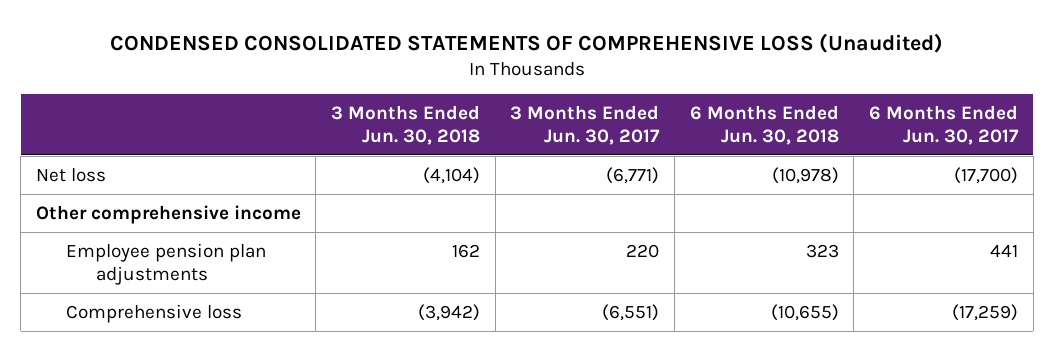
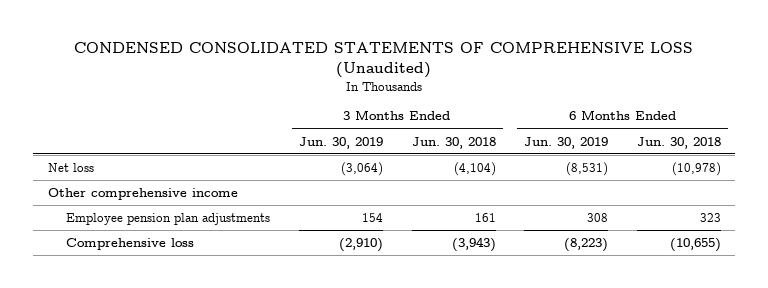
- | 3 Months Ended Jun. 30, 2018 | 3 Months Ended Jun. 30, 2017 | 6 Months Ended Jun. 30, 2018 | 6 Months Ended Jun. 30, 2017
+ | 3 Months Ended Jun. 30, 2019 | 3 Months Ended Jun. 30, 2018 | 6 Months Ended Jun. 30, 2019 | 6 Months Ended Jun. 30, 2018
- Employee pension plan adjustments | 162 | 220 | 323 | 441
- Comprehensive loss | (3,942) | (6,551) | (10,655) | (17,259)
+ Employee pension plan adjustments | 154 | 161 | 308 | 323
+ Comprehensive loss | (2,910) | (3,943) | (8,223) | (10,655)

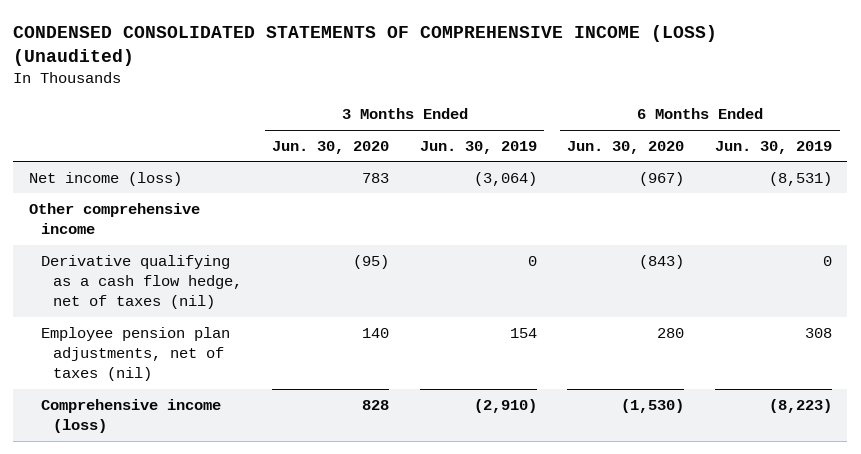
- CONDENSED CONSOLIDATED STATEMENTS OF COMPREHENSIVE LOSS (Unaudited)
+ CONDENSED CONSOLIDATED STATEMENTS OF COMPREHENSIVE INCOME (LOSS) (Unaudited)
- | 3 Months Ended Jun. 30, 2019 | 3 Months Ended Jun. 30, 2018 | 6 Months Ended Jun. 30, 2019 | 6 Months Ended Jun. 30, 2018
+ | 3 Months Ended Jun. 30, 2020 | 3 Months Ended Jun. 30, 2019 | 6 Months Ended Jun. 30, 2020 | 6 Months Ended Jun. 30, 2019
- Net loss | (3,064) | (4,104) | (8,531) | (10,978)
+ Net income (loss) | 783 | (3,064) | (967) | (8,531)
- Employee pension plan adjustments | 154 | 161 | 308 | 323
- Comprehensive loss | (2,910) | (3,943) | (8,223) | (10,655)
+ Derivative qualifying as a cash flow hedge, net of taxes (nil) | (95) | 0 | (843) | 0
+ Employee pension plan adjustments, net of taxes (nil) | 140 | 154 | 280 | 308
+ Comprehensive income (loss) | 828 | (2,910) | (1,530) | (8,223)

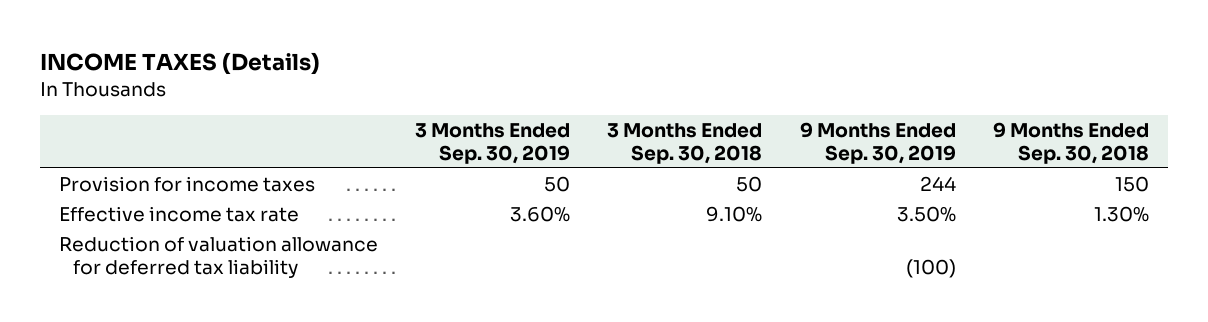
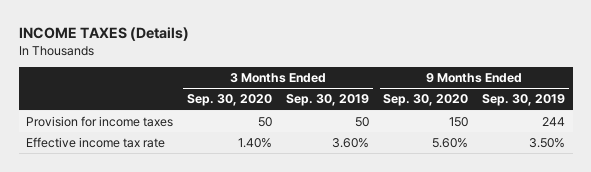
- | 3 Months Ended Sep. 30, 2019 | 3 Months Ended Sep. 30, 2018 | 9 Months Ended Sep. 30, 2019 | 9 Months Ended Sep. 30, 2018
+ | 3 Months Ended Sep. 30, 2020 | 3 Months Ended Sep. 30, 2019 | 9 Months Ended Sep. 30, 2020 | 9 Months Ended Sep. 30, 2019
- Reduction of valuation allowance for deferred tax liability | | | (100) |

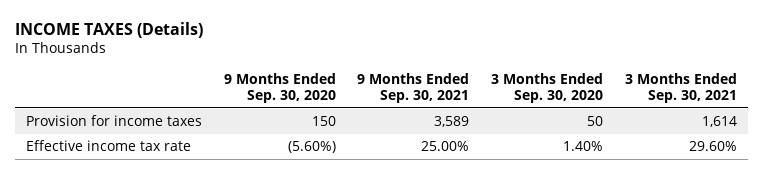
- | 3 Months Ended Sep. 30, 2020 | 3 Months Ended Sep. 30, 2019 | 9 Months Ended Sep. 30, 2020 | 9 Months Ended Sep. 30, 2019
+ | 9 Months Ended Sep. 30, 2020 | 9 Months Ended Sep. 30, 2021 | 3 Months Ended Sep. 30, 2020 | 3 Months Ended Sep. 30, 2021
- Effective income tax rate | 1.40% | 3.60% | 5.60% | 3.50%
+ Effective income tax rate | (5.60%) | 25.00% | 1.40% | 29.60%

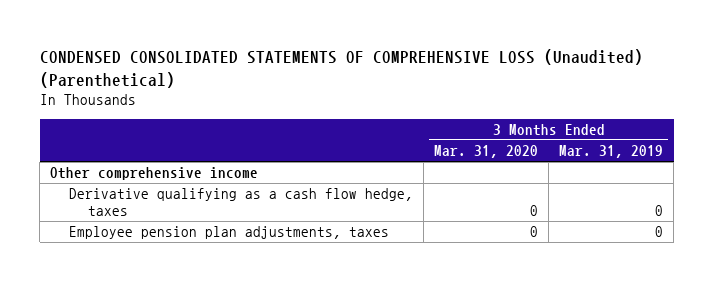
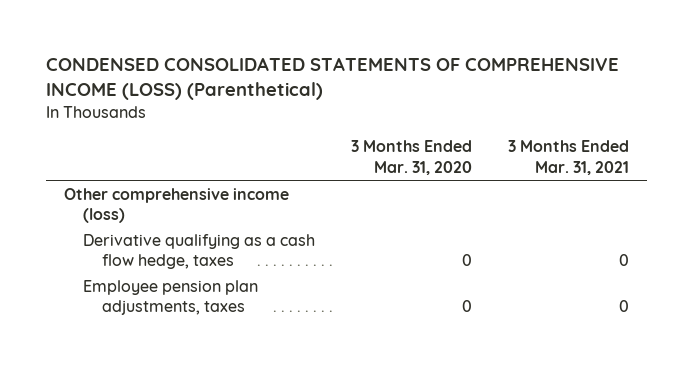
- CONDENSED CONSOLIDATED STATEMENTS OF COMPREHENSIVE LOSS (Unaudited) (Parenthetical)
+ CONDENSED CONSOLIDATED STATEMENTS OF COMPREHENSIVE INCOME (LOSS) (Parenthetical)
- | 3 Months Ended Mar. 31, 2020 | 3 Months Ended Mar. 31, 2019
+ | 3 Months Ended Mar. 31, 2020 | 3 Months Ended Mar. 31, 2021
- Other comprehensive income
+ Other comprehensive income (loss)

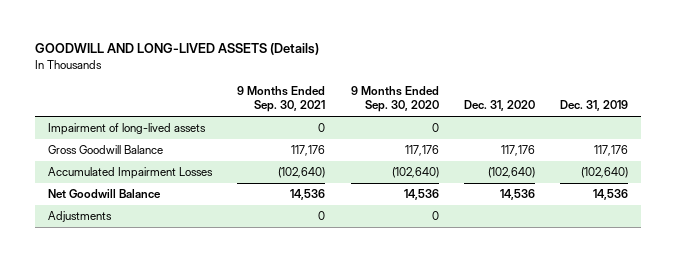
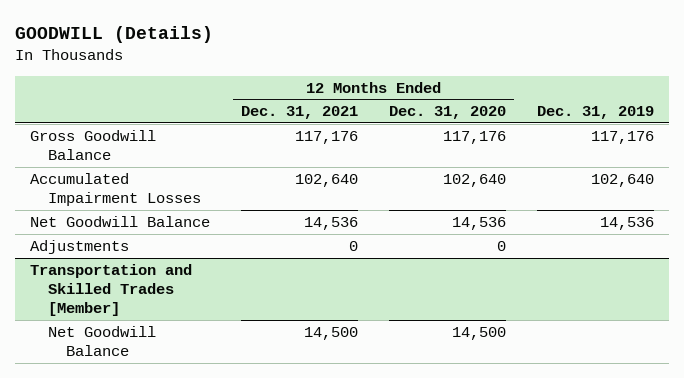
- GOODWILL AND LONG-LIVED ASSETS (Details)
+ GOODWILL (Details)
- | 9 Months Ended Sep. 30, 2021 | 9 Months Ended Sep. 30, 2020 | Dec. 31, 2020 | Dec. 31, 2019
+ | 12 Months Ended Dec. 31, 2021 | 12 Months Ended Dec. 31, 2020 | Dec. 31, 2019
- Impairment of long-lived assets | 0 | 0 | |
- Accumulated Impairment Losses | (102,640) | (102,640) | (102,640) | (102,640)
+ Accumulated Impairment Losses | 102,640 | 102,640 | 102,640
+ Transportation and Skilled Trades [Member]
+ Net Goodwill Balance | 14,500 | 14,500 |

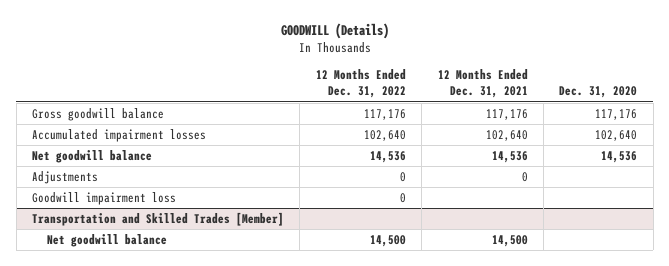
- | 12 Months Ended Dec. 31, 2021 | 12 Months Ended Dec. 31, 2020 | Dec. 31, 2019
+ | 12 Months Ended Dec. 31, 2022 | 12 Months Ended Dec. 31, 2021 | Dec. 31, 2020
- Gross Goodwill Balance | 117,176 | 117,176 | 117,176
- Accumulated Impairment Losses | 102,640 | 102,640 | 102,640
- Net Goodwill Balance | 14,536 | 14,536 | 14,536
+ Gross goodwill balance | 117,176 | 117,176 | 117,176
+ Accumulated impairment losses | 102,640 | 102,640 | 102,640
+ Net goodwill balance | 14,536 | 14,536 | 14,536
+ Goodwill impairment loss | 0 | |
@ Transportation and Skilled Trades [Member]
- Net Goodwill Balance | 14,500 | 14,500 |
+ Net goodwill balance | 14,500 | 14,500 |

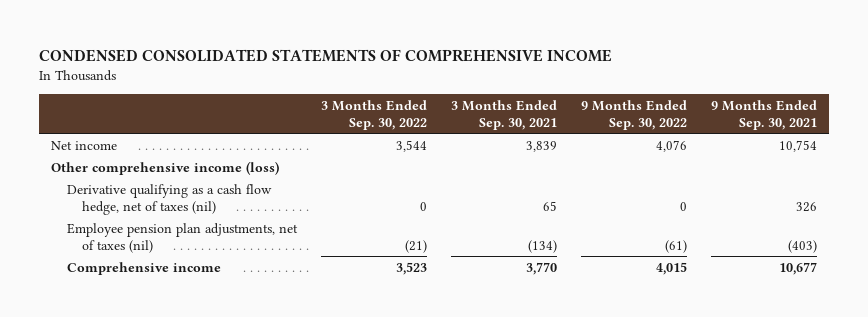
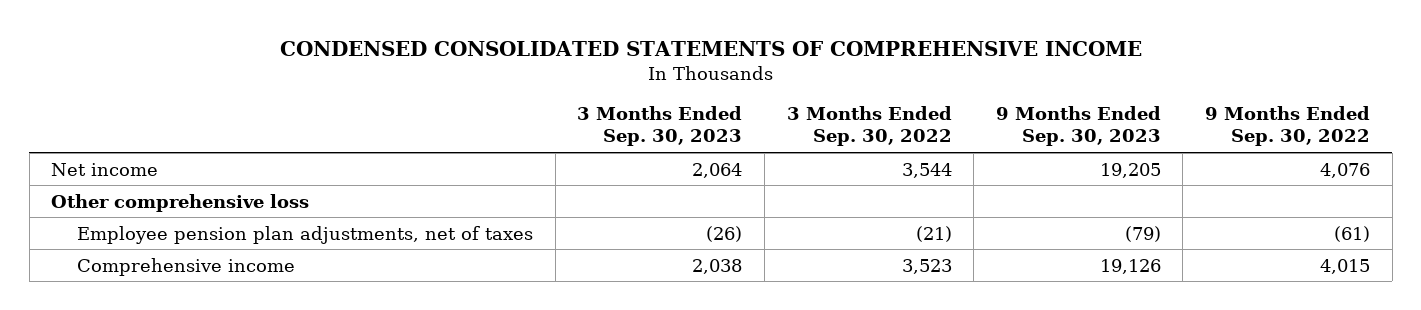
- | 3 Months Ended Sep. 30, 2022 | 3 Months Ended Sep. 30, 2021 | 9 Months Ended Sep. 30, 2022 | 9 Months Ended Sep. 30, 2021
+ | 3 Months Ended Sep. 30, 2023 | 3 Months Ended Sep. 30, 2022 | 9 Months Ended Sep. 30, 2023 | 9 Months Ended Sep. 30, 2022
- Other comprehensive income (loss)
- Derivative qualifying as a cash flow hedge, net of taxes (nil) | 0 | 65 | 0 | 326
- Employee pension plan adjustments, net of taxes (nil) | (21) | (134) | (61) | (403)
+ Other comprehensive loss
+ Employee pension plan adjustments, net of taxes | (26) | (21) | (79) | (61)

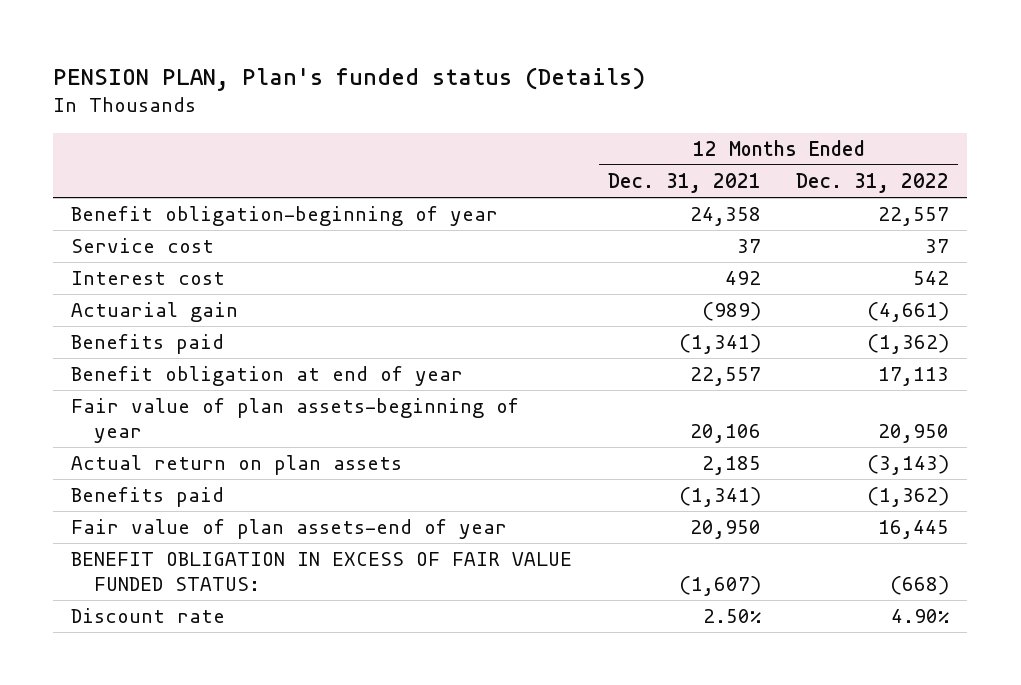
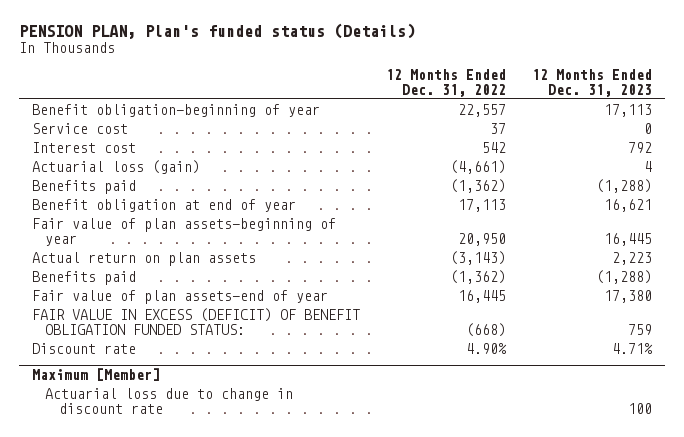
- | 12 Months Ended Dec. 31, 2021 | 12 Months Ended Dec. 31, 2022
+ | 12 Months Ended Dec. 31, 2022 | 12 Months Ended Dec. 31, 2023
- Actuarial gain | (989) | (4,661)
+ Actuarial loss (gain) | (4,661) | 4
- BENEFIT OBLIGATION IN EXCESS OF FAIR VALUE FUNDED STATUS: | (1,607) | (668)
+ FAIR VALUE IN EXCESS (DEFICIT) OF BENEFIT OBLIGATION FUNDED STATUS: | (668) | 759
+ Maximum [Member]
+ Actuarial loss due to change in discount rate | | 100

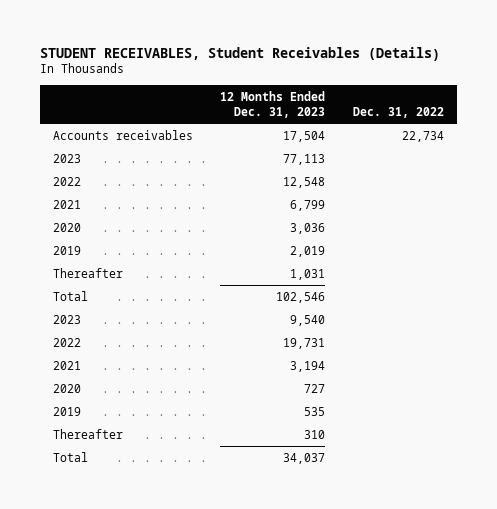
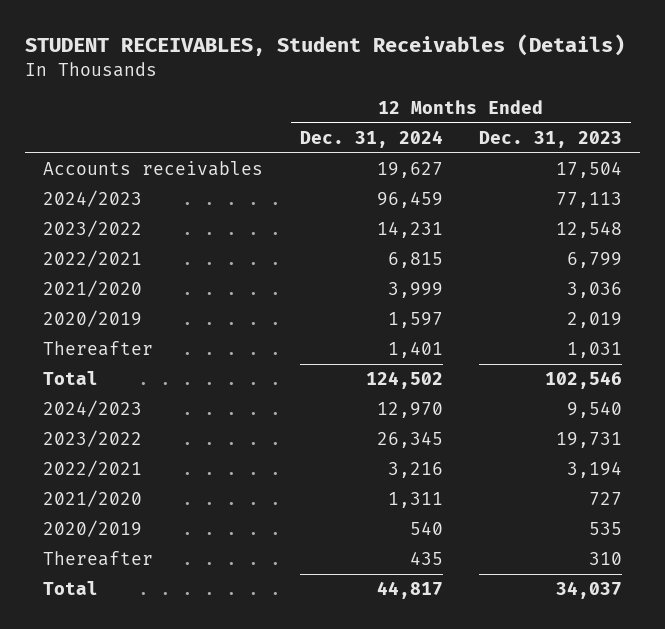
- | 12 Months Ended Dec. 31, 2023 | Dec. 31, 2022
+ | 12 Months Ended Dec. 31, 2024 | 12 Months Ended Dec. 31, 2023
- 2023 | 77,113 |
- 2022 | 12,548 |
- 2021 | 6,799 |
- 2020 | 3,036 |
- 2019 | 2,019 |
+ 2024/2023 | 96,459 | 77,113
+ 2023/2022 | 14,231 | 12,548
+ 2022/2021 | 6,815 | 6,799
+ 2021/2020 | 3,999 | 3,036
+ 2020/2019 | 1,597 | 2,019
- 2023 | 9,540 |
- 2022 | 19,731 |
- 2021 | 3,194 |
- 2020 | 727 |
- 2019 | 535 |
+ 2024/2023 | 12,970 | 9,540
+ 2023/2022 | 26,345 | 19,731
+ 2022/2021 | 3,216 | 3,194
+ 2021/2020 | 1,311 | 727
+ 2020/2019 | 540 | 535

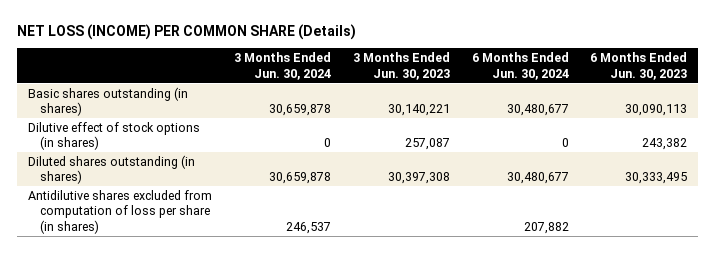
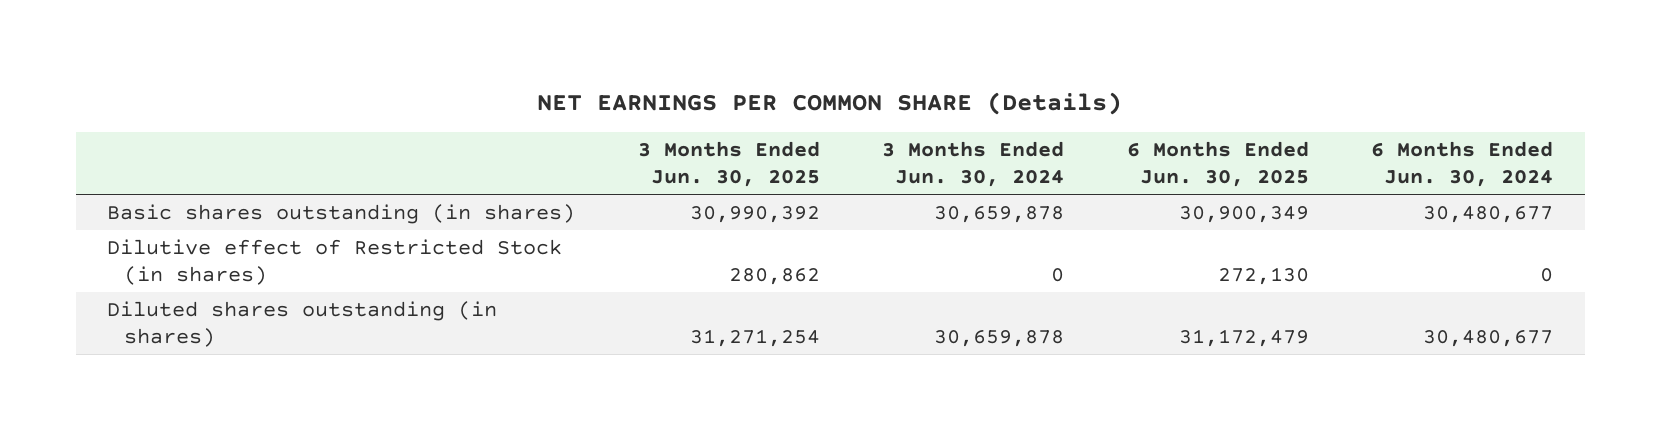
- NET LOSS (INCOME) PER COMMON SHARE (Details)
+ NET EARNINGS PER COMMON SHARE (Details)
- | 3 Months Ended Jun. 30, 2024 | 3 Months Ended Jun. 30, 2023 | 6 Months Ended Jun. 30, 2024 | 6 Months Ended Jun. 30, 2023
+ | 3 Months Ended Jun. 30, 2025 | 3 Months Ended Jun. 30, 2024 | 6 Months Ended Jun. 30, 2025 | 6 Months Ended Jun. 30, 2024
- Dilutive effect of stock options (in shares) | 0 | 257,087 | 0 | 243,382
+ Dilutive effect of Restricted Stock (in shares) | 280,862 | 0 | 272,130 | 0
- Antidilutive shares excluded from computation of loss per share (in shares) | 246,537 | | 207,882 |

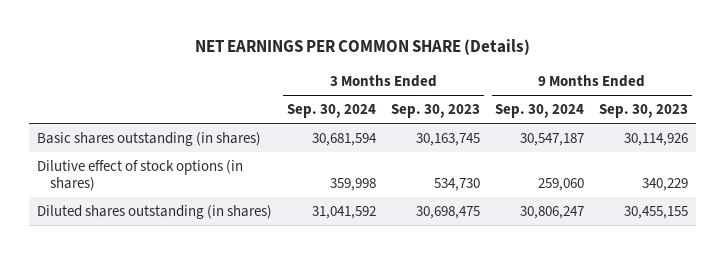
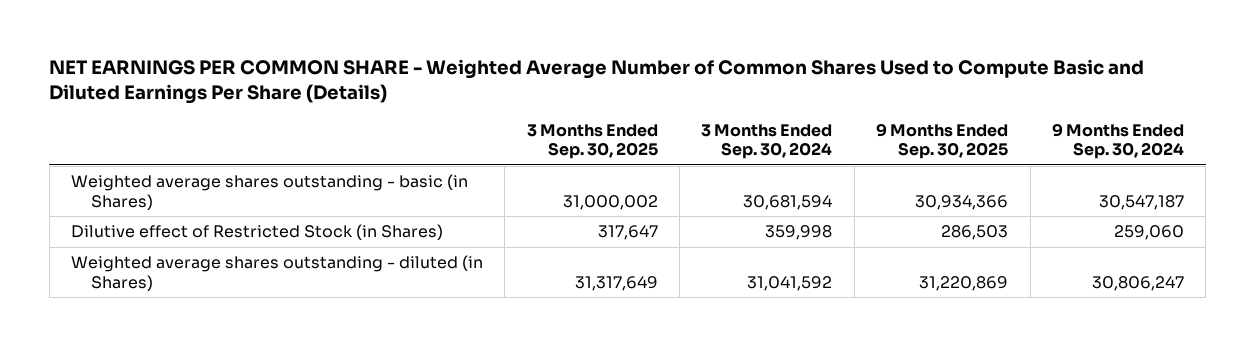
- NET EARNINGS PER COMMON SHARE (Details)
+ NET EARNINGS PER COMMON SHARE - Weighted Average Number of Common Shares Used to Compute Basic and Diluted Earnings Per Share (Details)
- | 3 Months Ended Sep. 30, 2024 | 3 Months Ended Sep. 30, 2023 | 9 Months Ended Sep. 30, 2024 | 9 Months Ended Sep. 30, 2023
+ | 3 Months Ended Sep. 30, 2025 | 3 Months Ended Sep. 30, 2024 | 9 Months Ended Sep. 30, 2025 | 9 Months Ended Sep. 30, 2024
- Basic shares outstanding (in shares) | 30,681,594 | 30,163,745 | 30,547,187 | 30,114,926
- Dilutive effect of stock options (in shares) | 359,998 | 534,730 | 259,060 | 340,229
- Diluted shares outstanding (in shares) | 31,041,592 | 30,698,475 | 30,806,247 | 30,455,155
+ Weighted average shares outstanding - basic (in Shares) | 31,000,002 | 30,681,594 | 30,934,366 | 30,547,187
+ Dilutive effect of Restricted Stock (in Shares) | 317,647 | 359,998 | 286,503 | 259,060
+ Weighted average shares outstanding - diluted (in Shares) | 31,317,649 | 31,041,592 | 31,220,869 | 30,806,247

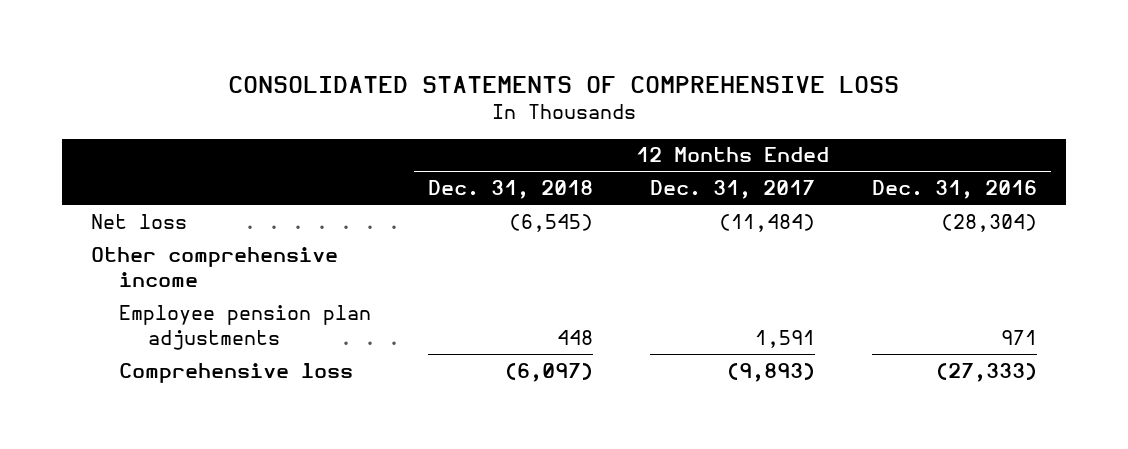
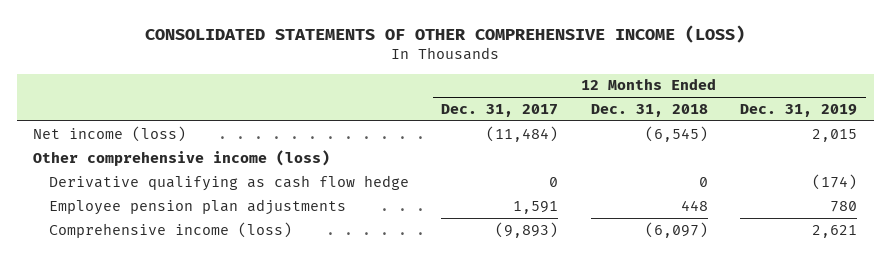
- CONSOLIDATED STATEMENTS OF COMPREHENSIVE LOSS
+ CONSOLIDATED STATEMENTS OF OTHER COMPREHENSIVE INCOME (LOSS)
- | 12 Months Ended Dec. 31, 2018 | 12 Months Ended Dec. 31, 2017 | 12 Months Ended Dec. 31, 2016
+ | 12 Months Ended Dec. 31, 2017 | 12 Months Ended Dec. 31, 2018 | 12 Months Ended Dec. 31, 2019
- Net loss | (6,545) | (11,484) | (28,304)
- Other comprehensive income
+ Net income (loss) | (11,484) | (6,545) | 2,015
+ Other comprehensive income (loss)
+ Derivative qualifying as cash flow hedge | 0 | 0 | (174)
- Comprehensive loss | (6,097) | (9,893) | (27,333)
+ Comprehensive income (loss) | (9,893) | (6,097) | 2,621

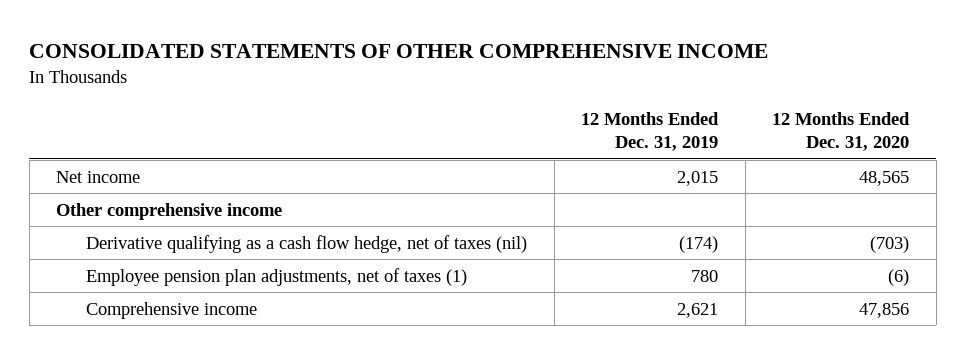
- CONSOLIDATED STATEMENTS OF OTHER COMPREHENSIVE INCOME (LOSS)
+ CONSOLIDATED STATEMENTS OF OTHER COMPREHENSIVE INCOME
- | 12 Months Ended Dec. 31, 2017 | 12 Months Ended Dec. 31, 2018 | 12 Months Ended Dec. 31, 2019
+ | 12 Months Ended Dec. 31, 2019 | 12 Months Ended Dec. 31, 2020
- Net income (loss) | (11,484) | (6,545) | 2,015
- Other comprehensive income (loss)
- Derivative qualifying as cash flow hedge | 0 | 0 | (174)
- Employee pension plan adjustments | 1,591 | 448 | 780
- Comprehensive income (loss) | (9,893) | (6,097) | 2,621
+ Net income | 2,015 | 48,565
+ Other comprehensive income
+ Derivative qualifying as a cash flow hedge, net of taxes (nil) | (174) | (703)
+ Employee pension plan adjustments, net of taxes (1) | 780 | (6)
+ Comprehensive income | 2,621 | 47,856

